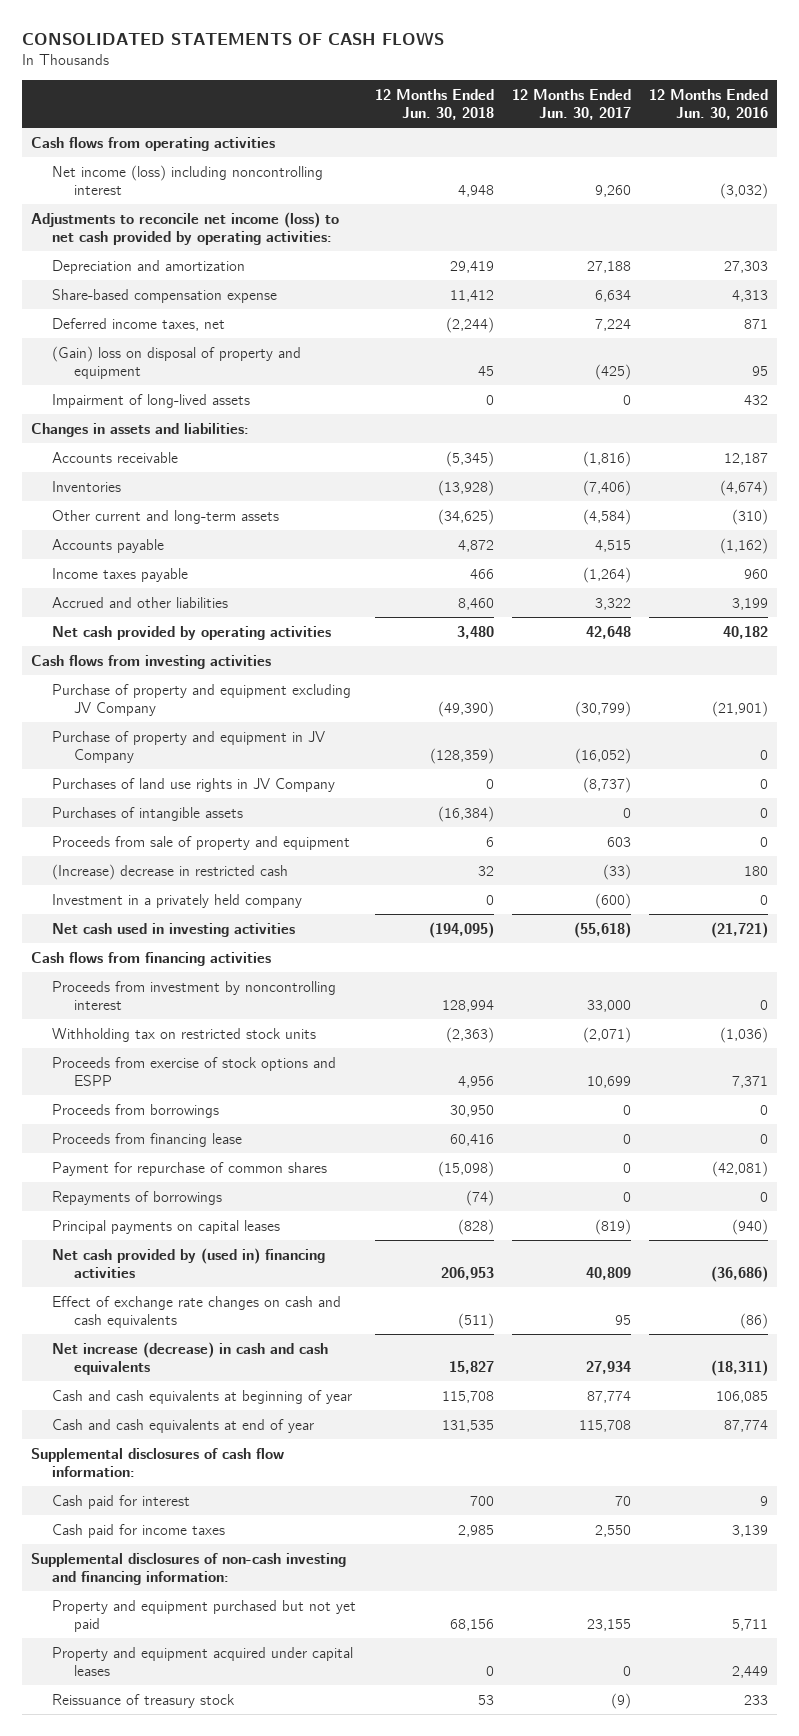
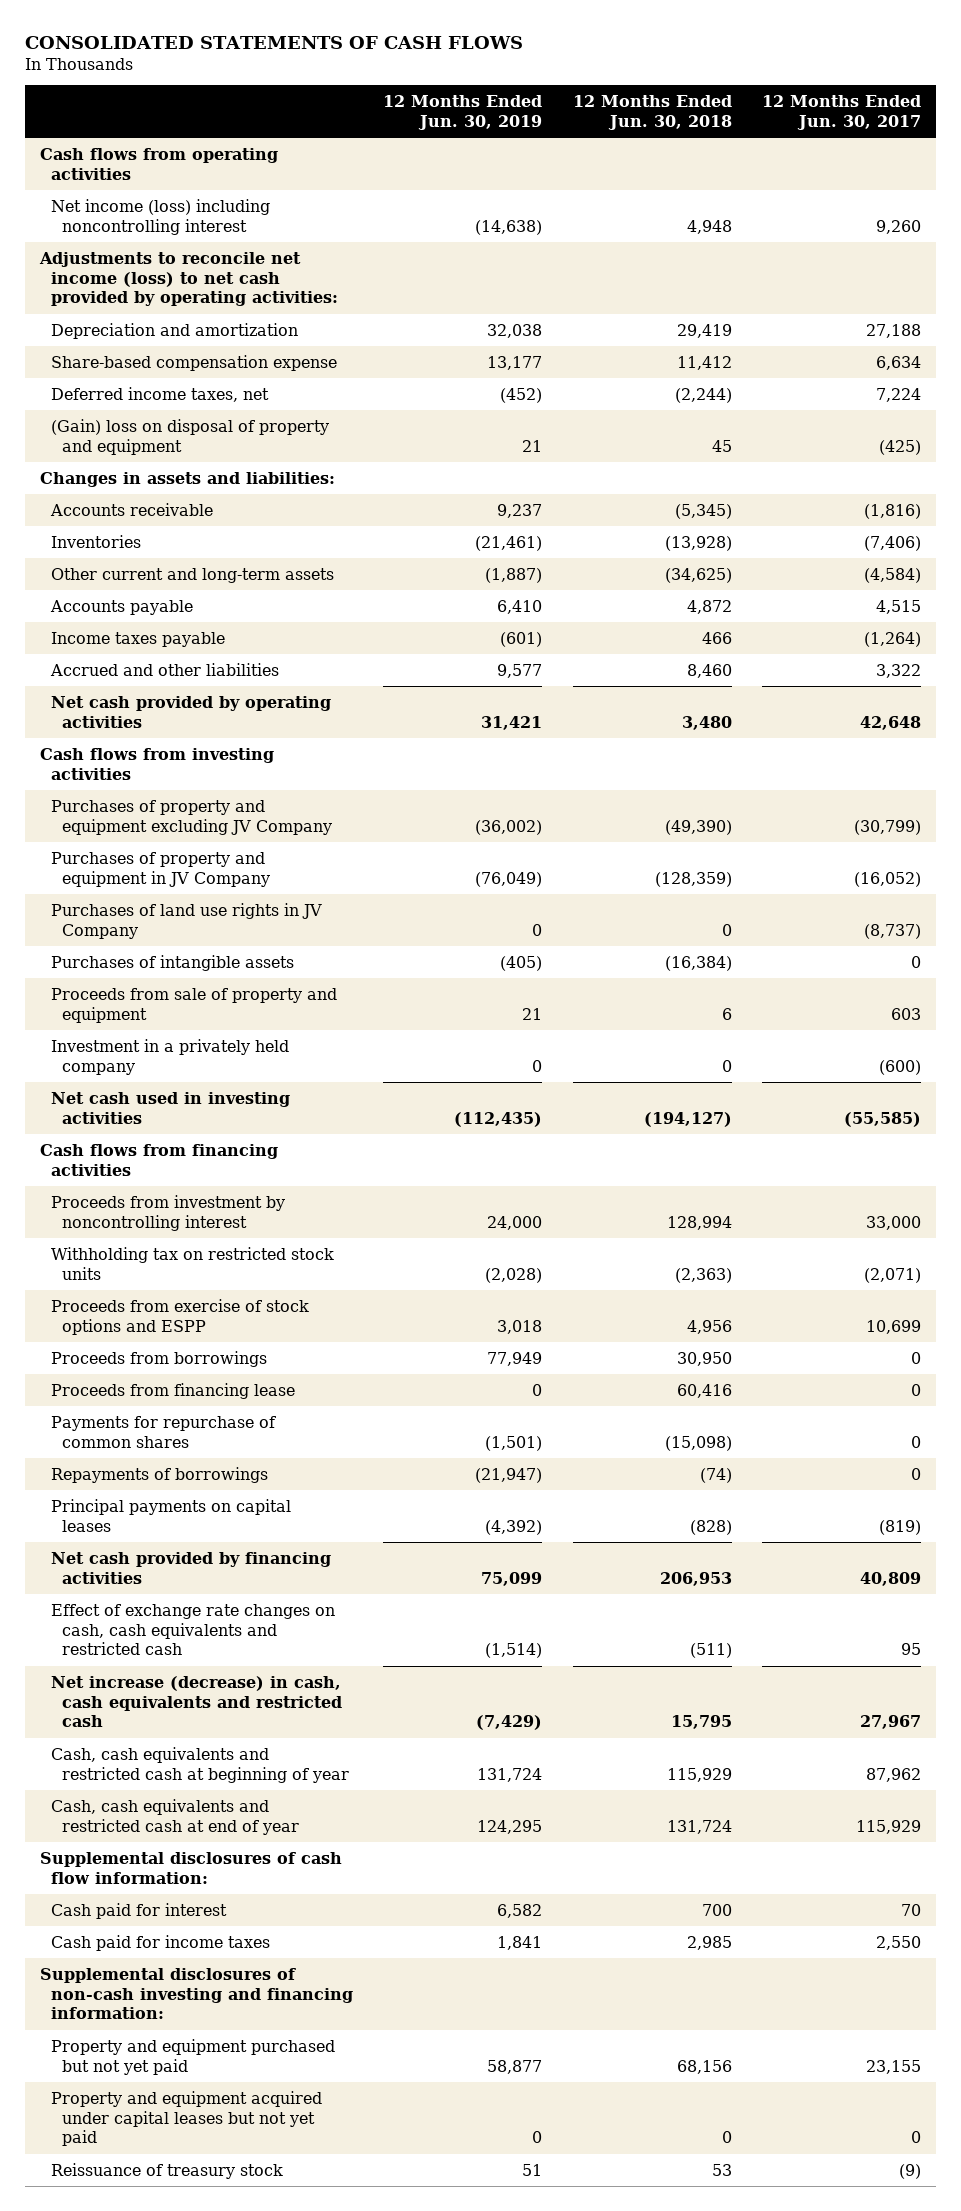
- | 12 Months Ended Jun. 30, 2018 | 12 Months Ended Jun. 30, 2017 | 12 Months Ended Jun. 30, 2016
+ | 12 Months Ended Jun. 30, 2019 | 12 Months Ended Jun. 30, 2018 | 12 Months Ended Jun. 30, 2017
- Impairment of long-lived assets | 0 | 0 | 432
- Purchase of property and equipment excluding JV Company | (49,390) | (30,799) | (21,901)
- Purchase of property and equipment in JV Company | (128,359) | (16,052) | 0
+ Purchases of property and equipment excluding JV Company | (36,002) | (49,390) | (30,799)
+ Purchases of property and equipment in JV Company | (76,049) | (128,359) | (16,052)
- (Increase) decrease in restricted cash | 32 | (33) | 180
- Net cash used in investing activities | (194,095) | (55,618) | (21,721)
+ Net cash used in investing activities | (112,435) | (194,127) | (55,585)
- Payment for repurchase of common shares | (15,098) | 0 | (42,081)
+ Payments for repurchase of common shares | (1,501) | (15,098) | 0
- Net cash provided by (used in) financing activities | 206,953 | 40,809 | (36,686)
- Effect of exchange rate changes on cash and cash equivalents | (511) | 95 | (86)
- Net increase (decrease) in cash and cash equivalents | 15,827 | 27,934 | (18,311)
- Cash and cash equivalents at beginning of year | 115,708 | 87,774 | 106,085
- Cash and cash equivalents at end of year | 131,535 | 115,708 | 87,774
+ Net cash provided by financing activities | 75,099 | 206,953 | 40,809
+ Effect of exchange rate changes on cash, cash equivalents and restricted cash | (1,514) | (511) | 95
+ Net increase (decrease) in cash, cash equivalents and restricted cash | (7,429) | 15,795 | 27,967
+ Cash, cash equivalents and restricted cash at beginning of year | 131,724 | 115,929 | 87,962
+ Cash, cash equivalents and restricted cash at end of year | 124,295 | 131,724 | 115,929
- Property and equipment acquired under capital leases | 0 | 0 | 2,449
+ Property and equipment acquired under capital leases but not yet paid | 0 | 0 | 0

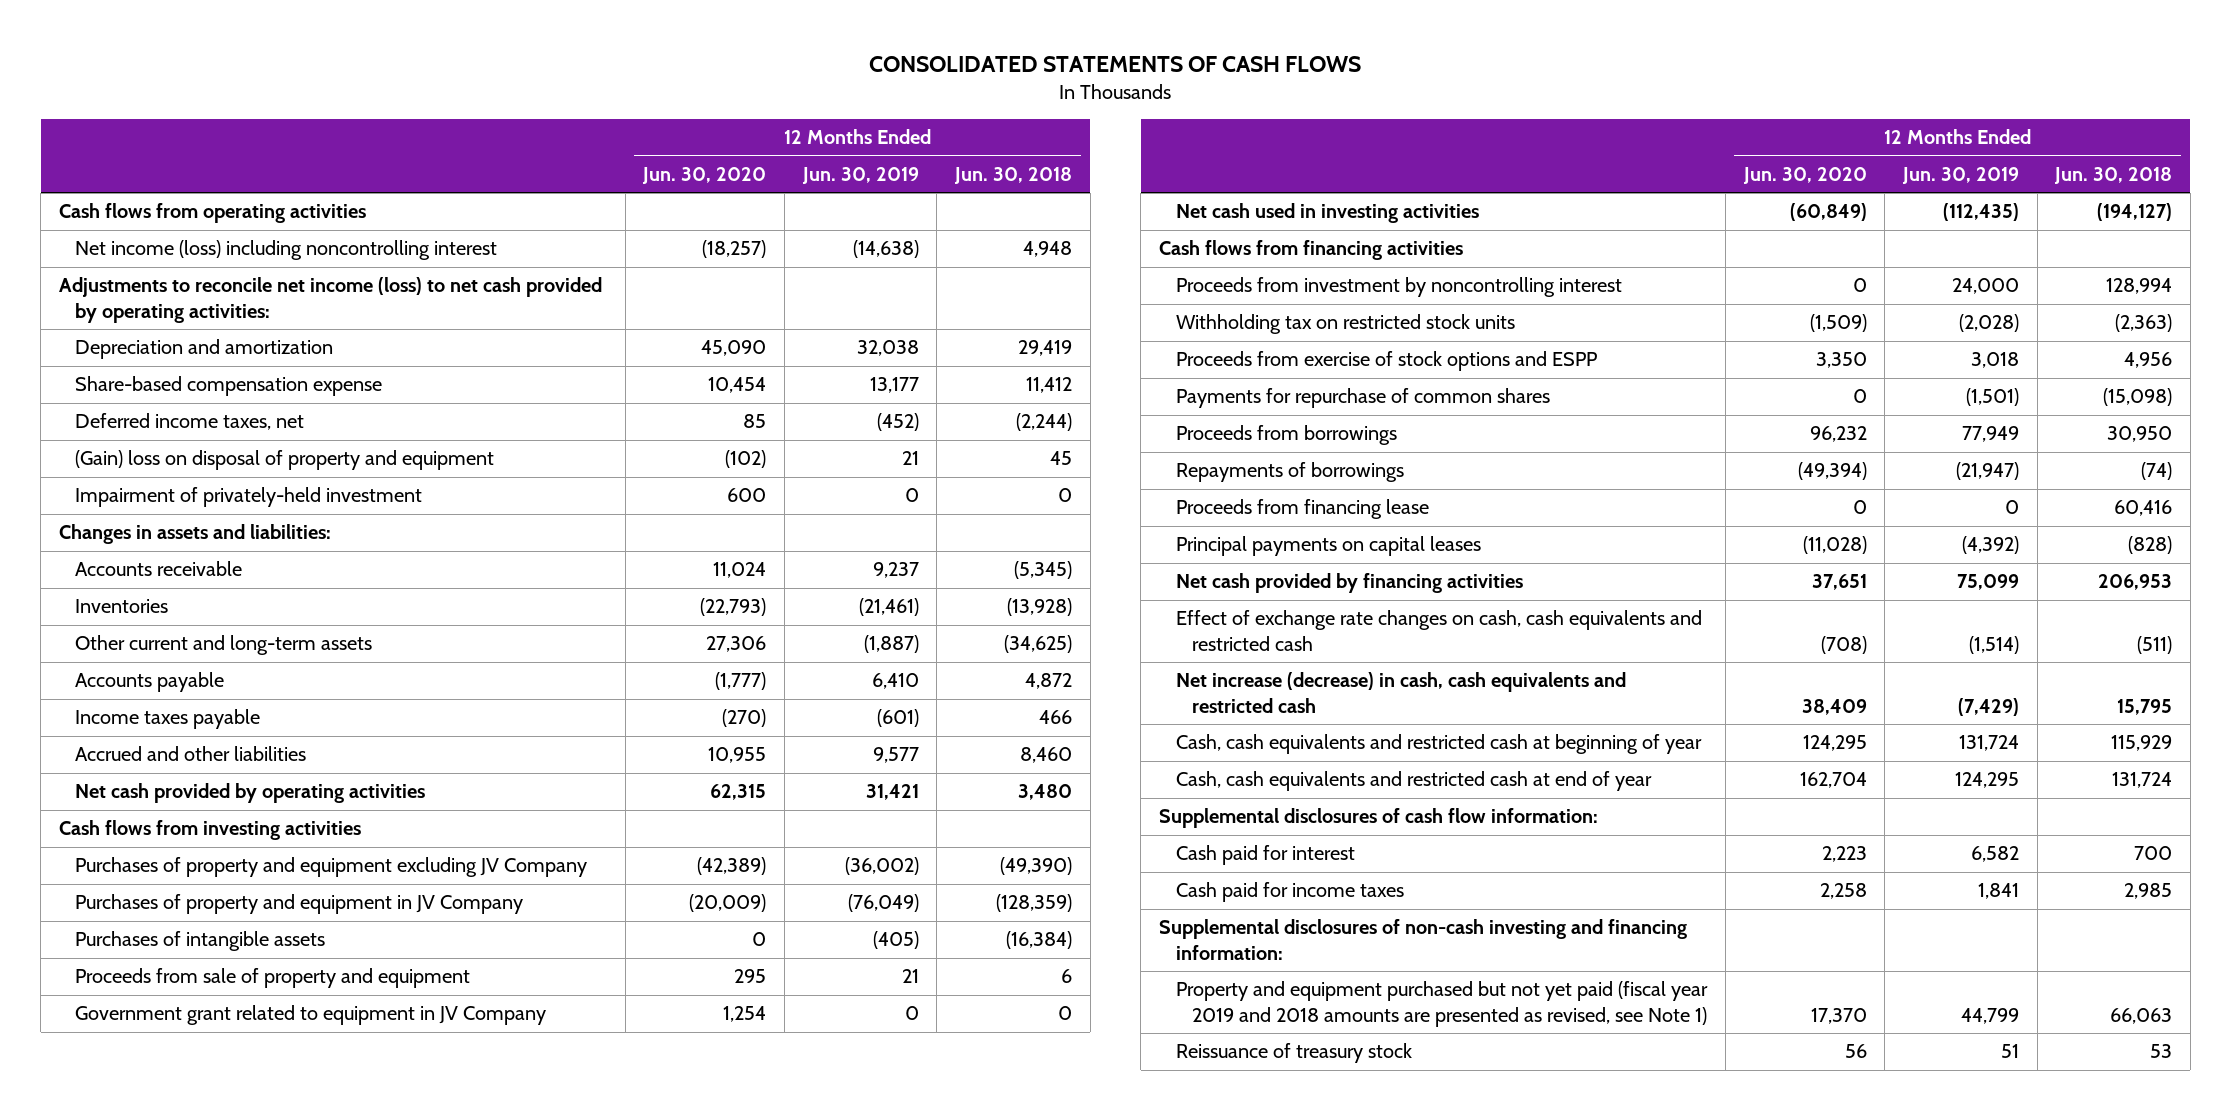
- | 12 Months Ended Jun. 30, 2019 | 12 Months Ended Jun. 30, 2018 | 12 Months Ended Jun. 30, 2017
+ | 12 Months Ended Jun. 30, 2020 | 12 Months Ended Jun. 30, 2019 | 12 Months Ended Jun. 30, 2018
+ Impairment of privately-held investment | 600 | 0 | 0
- Purchases of land use rights in JV Company | 0 | 0 | (8,737)
- Investment in a privately held company | 0 | 0 | (600)
+ Government grant related to equipment in JV Company | 1,254 | 0 | 0
moved down: Proceeds from borrowings | 96,232 | 77,949 | 30,950
moved down: Proceeds from financing lease | 0 | 0 | 60,416
- Property and equipment purchased but not yet paid | 58,877 | 68,156 | 23,155
- Property and equipment acquired under capital leases but not yet paid | 0 | 0 | 0
+ Property and equipment purchased but not yet paid (fiscal year 2019 and 2018 amounts are presented as revised, see Note 1) | 17,370 | 44,799 | 66,063

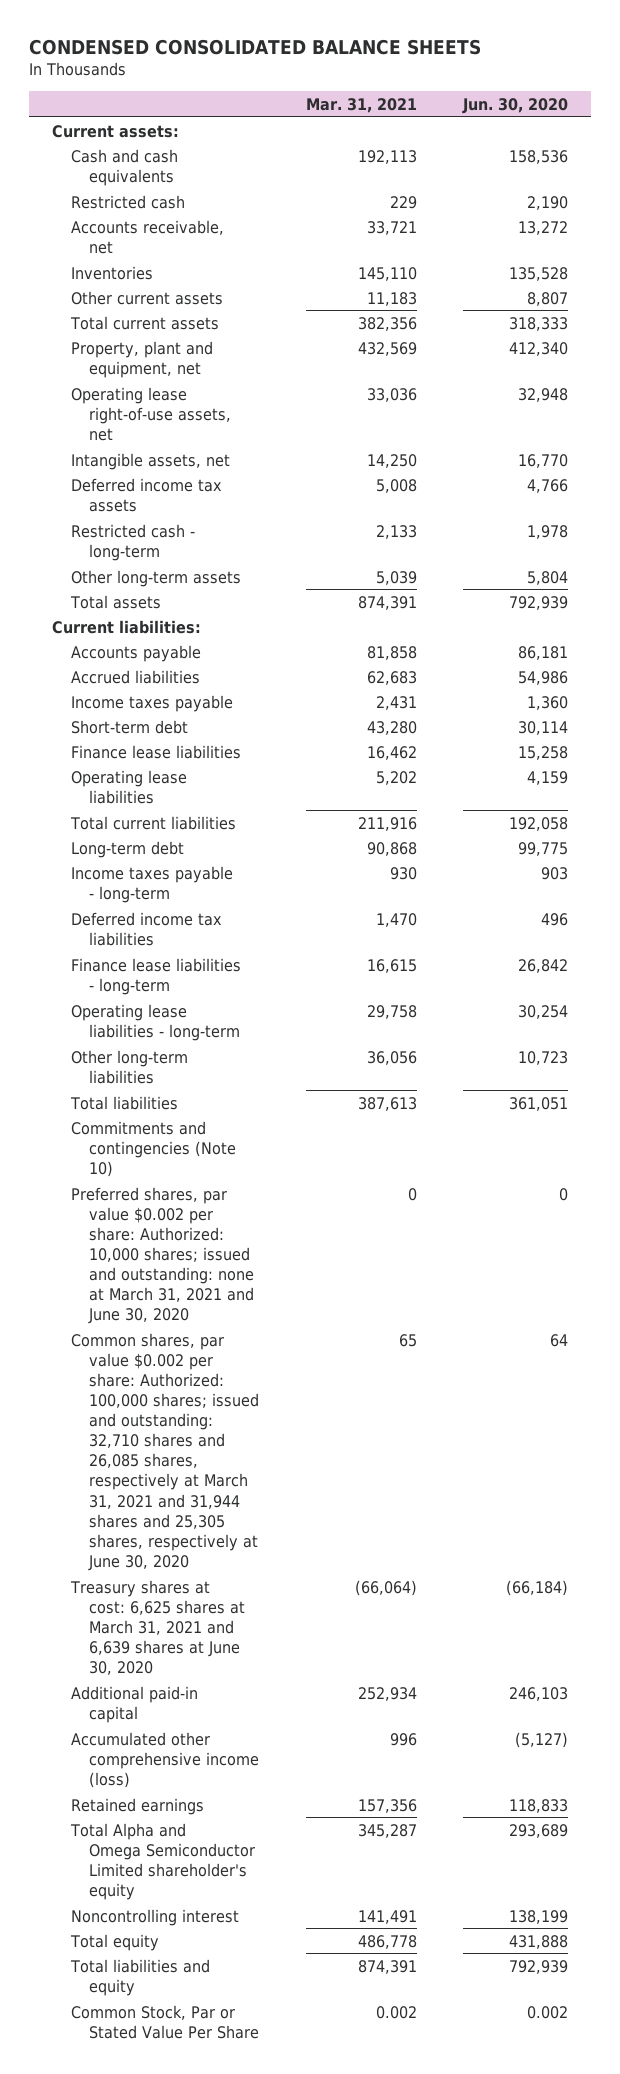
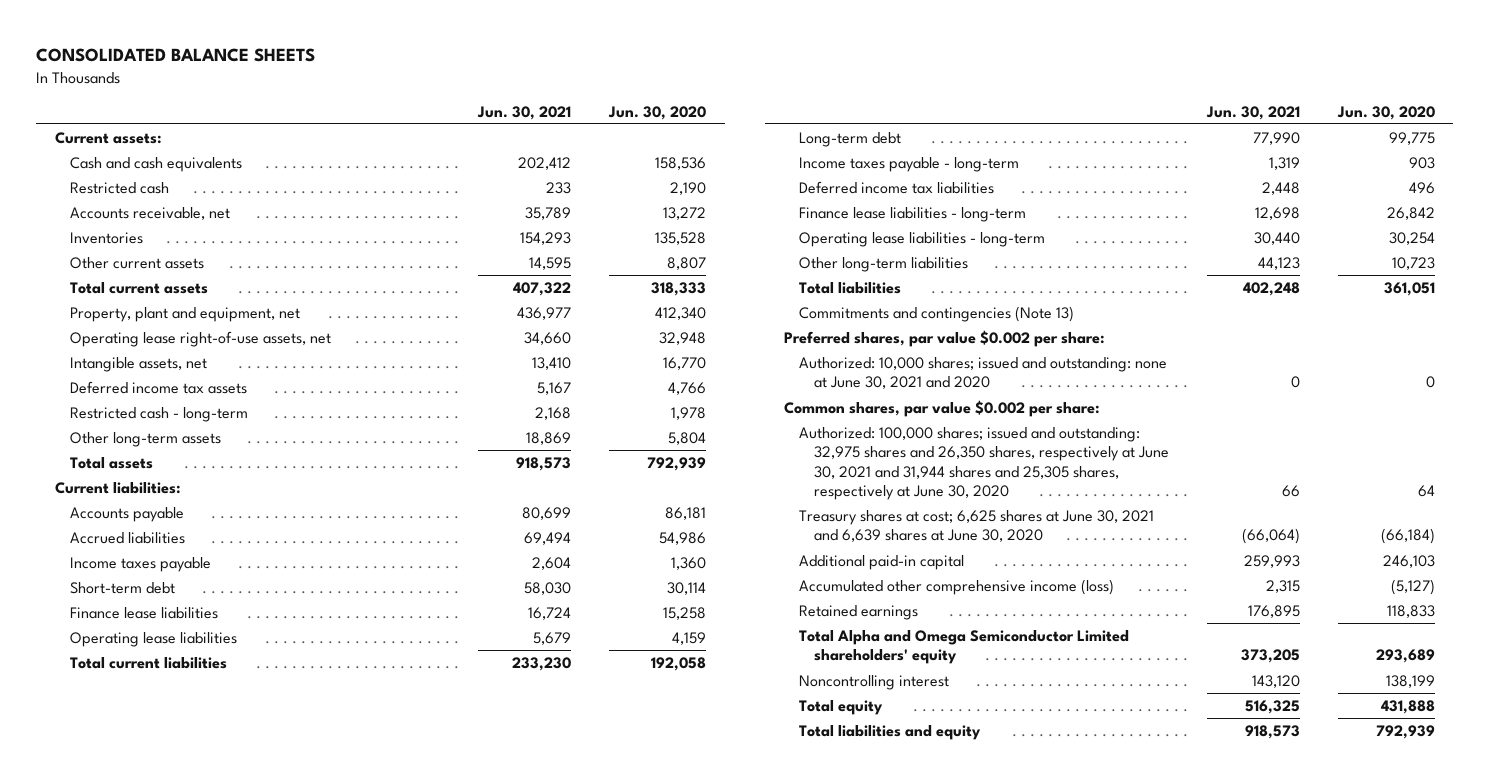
- CONDENSED CONSOLIDATED BALANCE SHEETS
+ CONSOLIDATED BALANCE SHEETS
- | Mar. 31, 2021 | Jun. 30, 2020
+ | Jun. 30, 2021 | Jun. 30, 2020
- Commitments and contingencies (Note 10)
- Preferred shares, par value $0.002 per share: Authorized: 10,000 shares; issued and outstanding: none at March 31, 2021 and June 30, 2020 | 0 | 0
- Common shares, par value $0.002 per share: Authorized: 100,000 shares; issued and outstanding: 32,710 shares and 26,085 shares, respectively at March 31, 2021 and 31,944 shares and 25,305 shares, respectively at June 30, 2020 | 65 | 64
- Treasury shares at cost: 6,625 shares at March 31, 2021 and 6,639 shares at June 30, 2020 | (66,064) | (66,184)
+ Commitments and contingencies (Note 13)
+ Preferred shares, par value $0.002 per share:
+ Authorized: 10,000 shares; issued and outstanding: none at June 30, 2021 and 2020 | 0 | 0
+ Common shares, par value $0.002 per share:
+ Authorized: 100,000 shares; issued and outstanding: 32,975 shares and 26,350 shares, respectively at June 30, 2021 and 31,944 shares and 25,305 shares, respectively at June 30, 2020 | 66 | 64
+ Treasury shares at cost; 6,625 shares at June 30, 2021 and 6,639 shares at June 30, 2020 | (66,064) | (66,184)
- Total Alpha and Omega Semiconductor Limited shareholder's equity | 345,287 | 293,689
+ Total Alpha and Omega Semiconductor Limited shareholders' equity | 373,205 | 293,689
- Common Stock, Par or Stated Value Per Share | 0.002 | 0.002

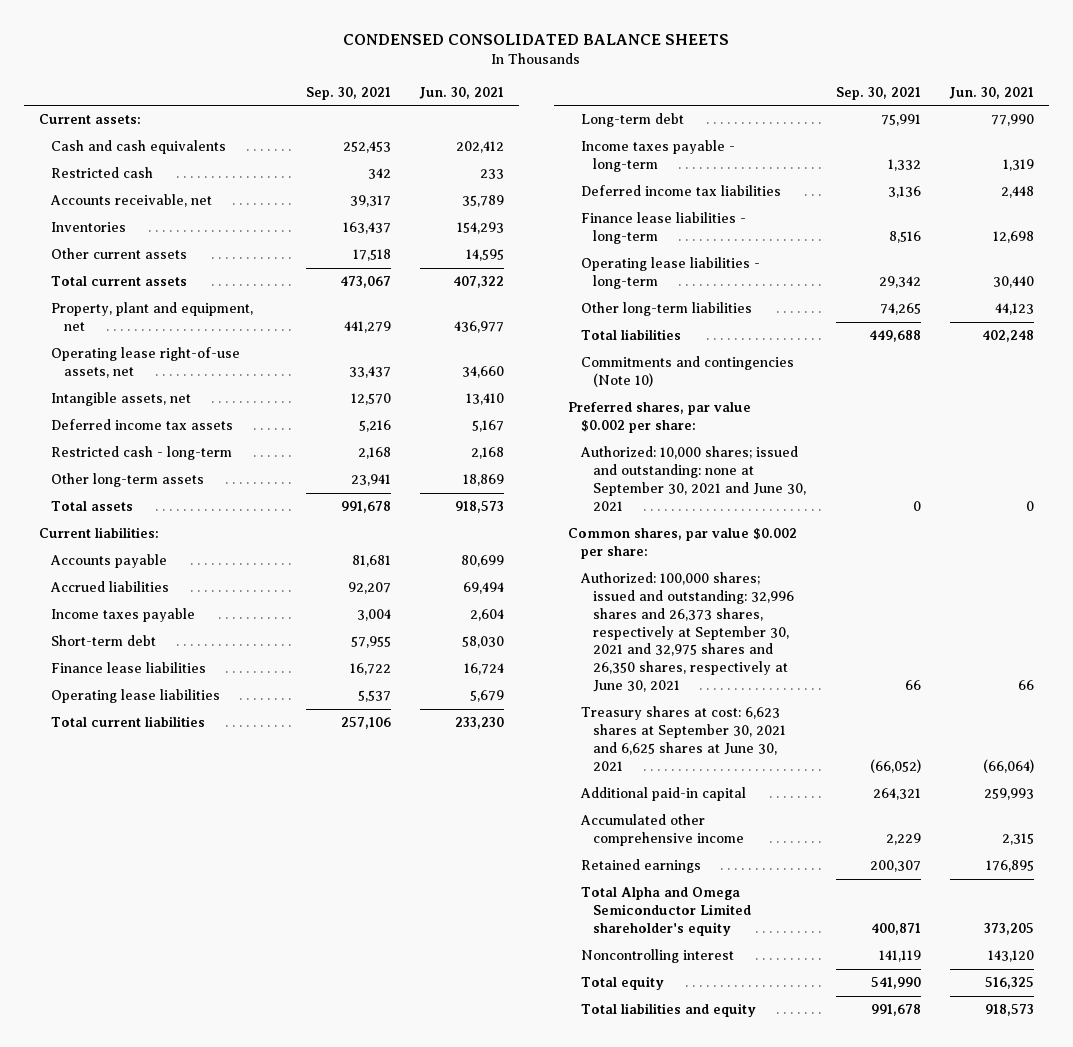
- CONSOLIDATED BALANCE SHEETS
+ CONDENSED CONSOLIDATED BALANCE SHEETS
- | Jun. 30, 2021 | Jun. 30, 2020
+ | Sep. 30, 2021 | Jun. 30, 2021
- Commitments and contingencies (Note 13)
+ Commitments and contingencies (Note 10)
- Authorized: 10,000 shares; issued and outstanding: none at June 30, 2021 and 2020 | 0 | 0
+ Authorized: 10,000 shares; issued and outstanding: none at September 30, 2021 and June 30, 2021 | 0 | 0
- Authorized: 100,000 shares; issued and outstanding: 32,975 shares and 26,350 shares, respectively at June 30, 2021 and 31,944 shares and 25,305 shares, respectively at June 30, 2020 | 66 | 64
- Treasury shares at cost; 6,625 shares at June 30, 2021 and 6,639 shares at June 30, 2020 | (66,064) | (66,184)
+ Authorized: 100,000 shares; issued and outstanding: 32,996 shares and 26,373 shares, respectively at September 30, 2021 and 32,975 shares and 26,350 shares, respectively at June 30, 2021 | 66 | 66
+ Treasury shares at cost: 6,623 shares at September 30, 2021 and 6,625 shares at June 30, 2021 | (66,052) | (66,064)
- Accumulated other comprehensive income (loss) | 2,315 | (5,127)
+ Accumulated other comprehensive income | 2,229 | 2,315
- Total Alpha and Omega Semiconductor Limited shareholders' equity | 373,205 | 293,689
+ Total Alpha and Omega Semiconductor Limited shareholder's equity | 400,871 | 373,205

